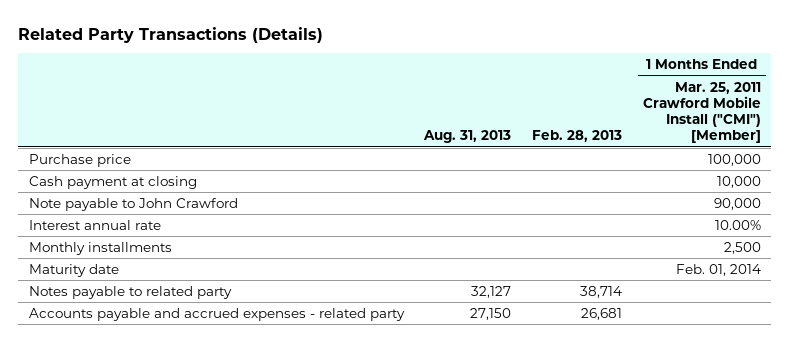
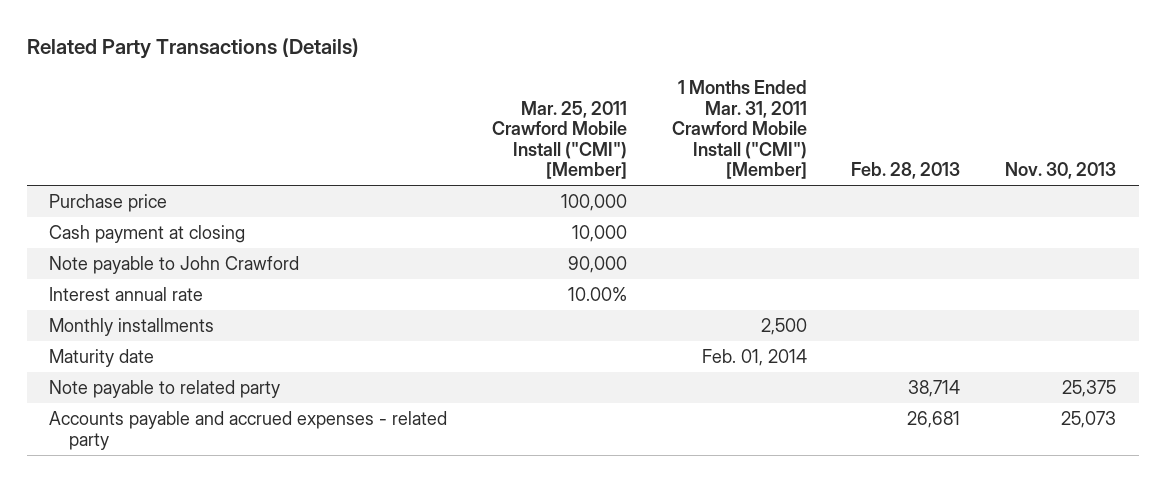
- | Aug. 31, 2013 | Feb. 28, 2013 | 1 Months Ended Mar. 25, 2011 Crawford Mobile Install ("CMI") [Member]
+ | Mar. 25, 2011 Crawford Mobile Install ("CMI") [Member] | 1 Months Ended Mar. 31, 2011 Crawford Mobile Install ("CMI") [Member] | Feb. 28, 2013 | Nov. 30, 2013
- Notes payable to related party | 32,127 | 38,714 |
+ Note payable to related party | | | 38,714 | 25,375

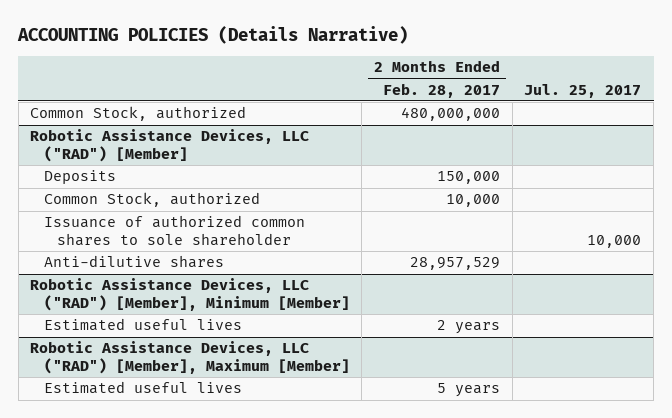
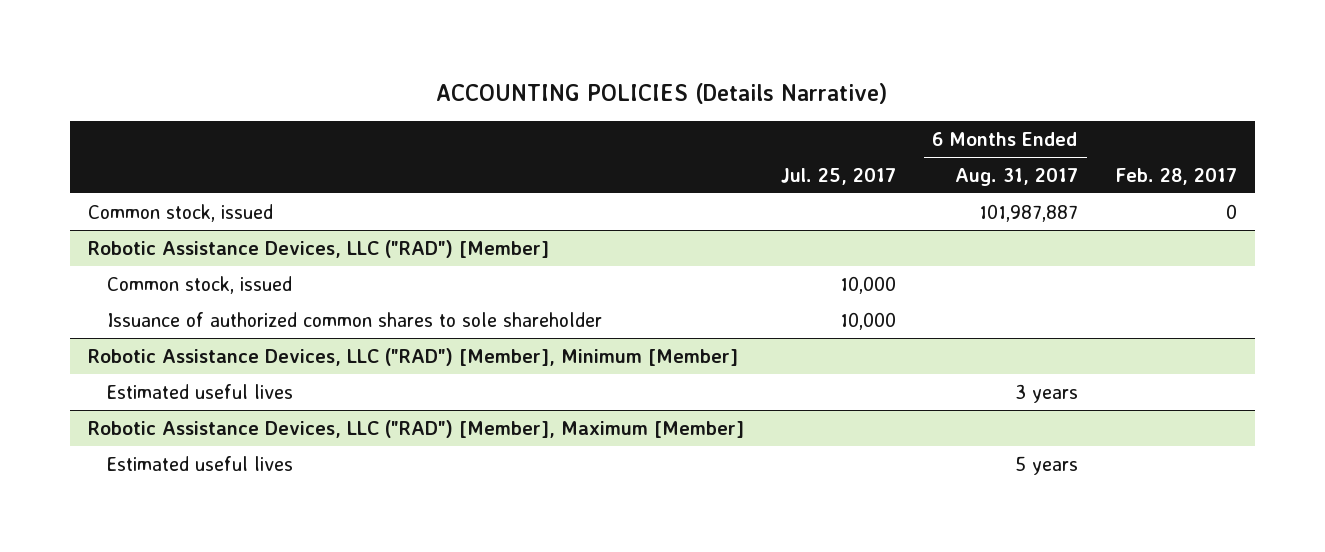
- | 2 Months Ended Feb. 28, 2017 | Jul. 25, 2017
+ | Jul. 25, 2017 | 6 Months Ended Aug. 31, 2017 | Feb. 28, 2017
- Common Stock, authorized | 480,000,000 |
+ Common stock, issued | | 101,987,887 | 0
@ Robotic Assistance Devices, LLC ("RAD") [Member]
- Deposits | 150,000 |
- Common Stock, authorized | 10,000 |
+ Common stock, issued | 10,000 | |
- Anti-dilutive shares | 28,957,529 |

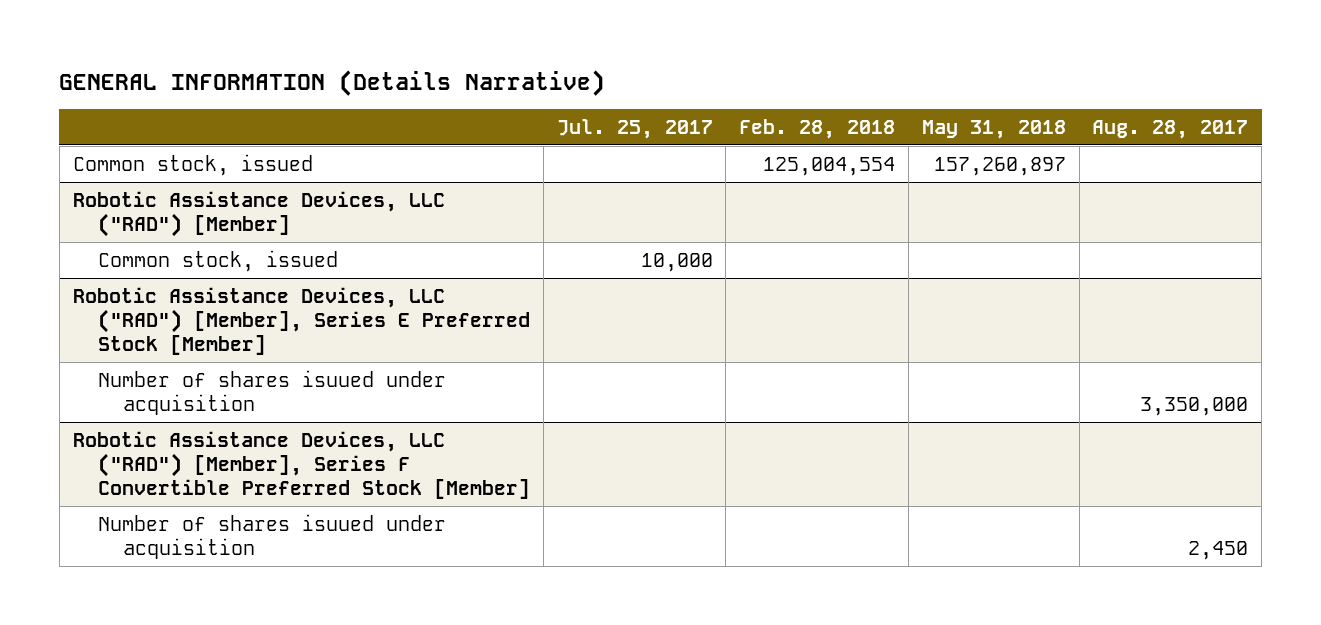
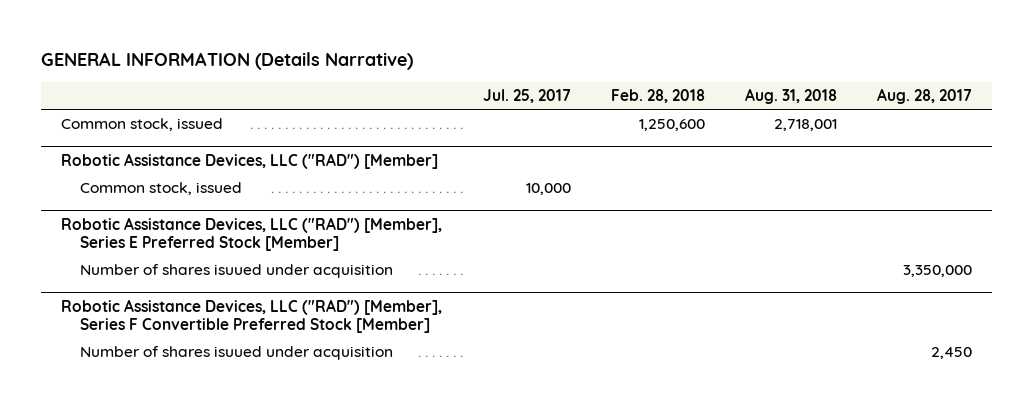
- | Jul. 25, 2017 | Feb. 28, 2018 | May 31, 2018 | Aug. 28, 2017
+ | Jul. 25, 2017 | Feb. 28, 2018 | Aug. 31, 2018 | Aug. 28, 2017
- Common stock, issued | | 125,004,554 | 157,260,897 |
+ Common stock, issued | | 1,250,600 | 2,718,001 |

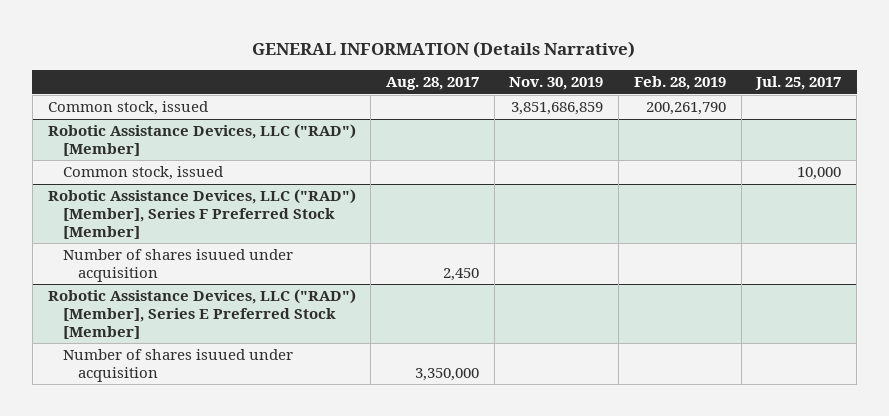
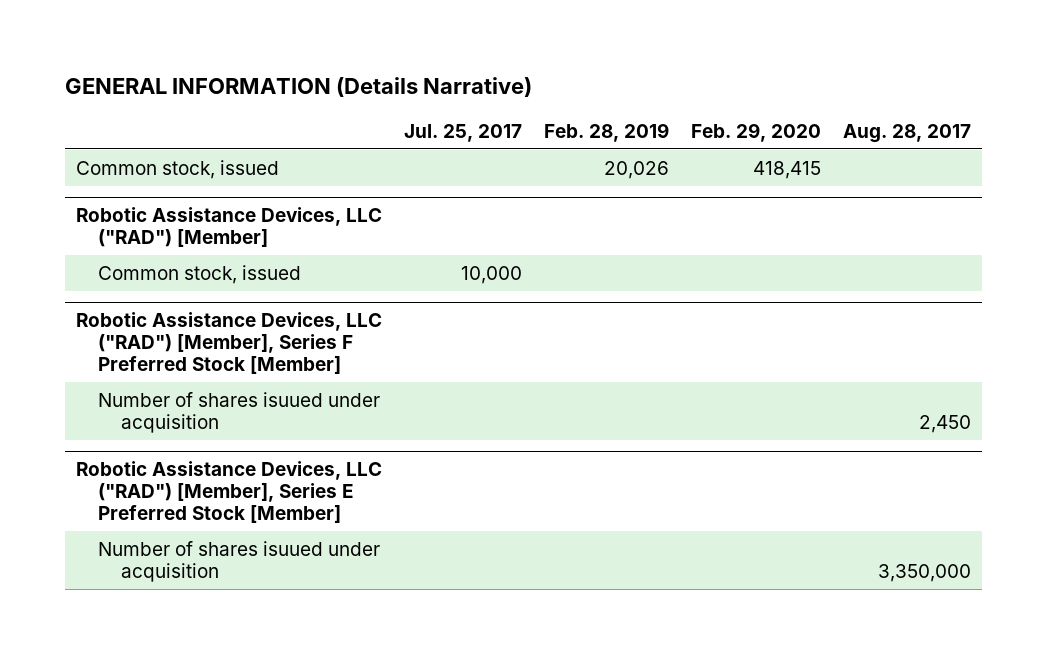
- | Aug. 28, 2017 | Nov. 30, 2019 | Feb. 28, 2019 | Jul. 25, 2017
+ | Jul. 25, 2017 | Feb. 28, 2019 | Feb. 29, 2020 | Aug. 28, 2017
- Common stock, issued | | 3,851,686,859 | 200,261,790 |
+ Common stock, issued | | 20,026 | 418,415 |

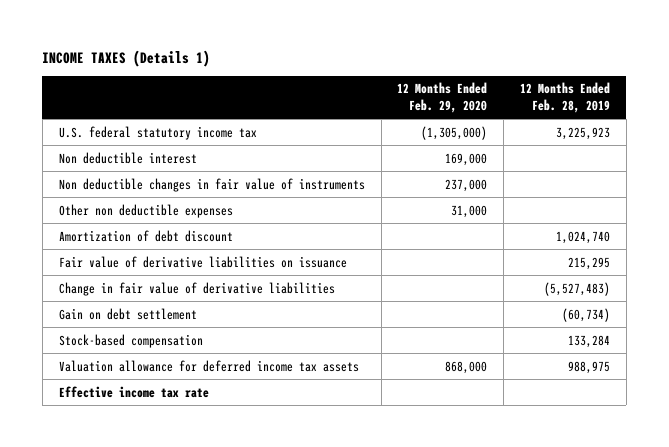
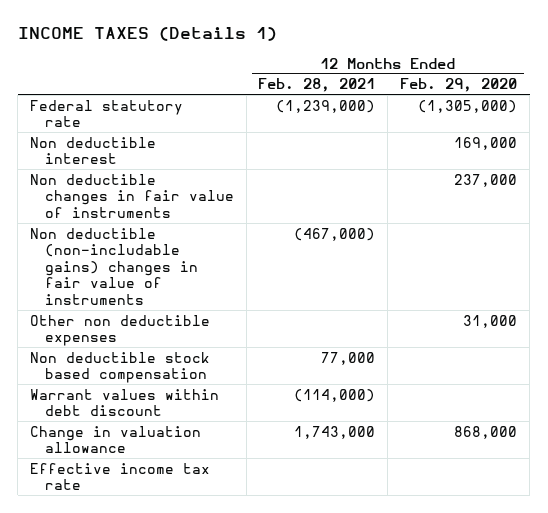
- | 12 Months Ended Feb. 29, 2020 | 12 Months Ended Feb. 28, 2019
+ | 12 Months Ended Feb. 28, 2021 | 12 Months Ended Feb. 29, 2020
- U.S. federal statutory income tax | (1,305,000) | 3,225,923
+ Federal statutory rate | (1,239,000) | (1,305,000)
+ Non deductible (non-includable gains) changes in fair value of instruments | (467,000) |
- Amortization of debt discount | | 1,024,740
- Fair value of derivative liabilities on issuance | | 215,295
- Change in fair value of derivative liabilities | | (5,527,483)
- Gain on debt settlement | | (60,734)
- Stock-based compensation | | 133,284
- Valuation allowance for deferred income tax assets | 868,000 | 988,975
+ Non deductible stock based compensation | 77,000 |
+ Warrant values within debt discount | (114,000) |
+ Change in valuation allowance | 1,743,000 | 868,000

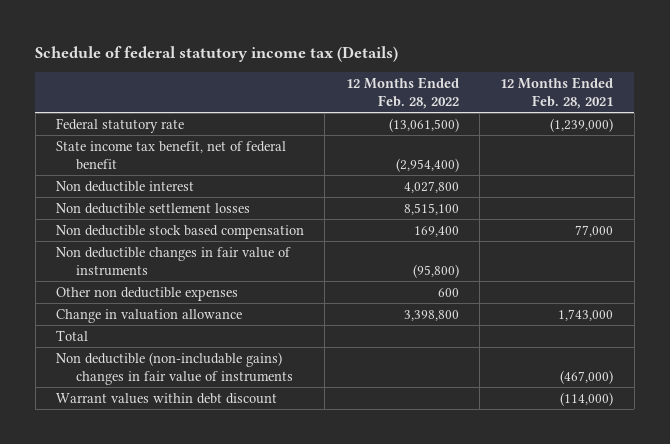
- INCOME TAXES (Details 1)
+ Schedule of federal statutory income tax (Details)
- | 12 Months Ended Feb. 28, 2021 | 12 Months Ended Feb. 29, 2020
+ | 12 Months Ended Feb. 28, 2022 | 12 Months Ended Feb. 28, 2021
+ State income tax benefit, net of federal benefit | (2,954,400) |
+ Non deductible settlement losses | 8,515,100 |
moved up: Non deductible stock based compensation | 169,400 | 77,000
- Effective income tax rate
+ Total
moved down: Non deductible (non-includable gains) changes in fair value of instruments | | (467,000)
moved down: Warrant values within debt discount | | (114,000)

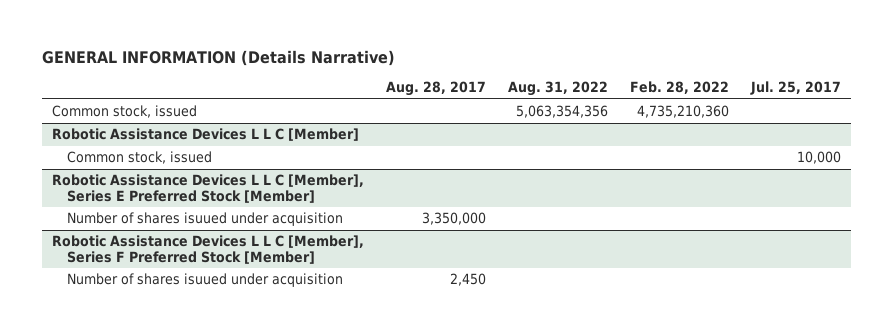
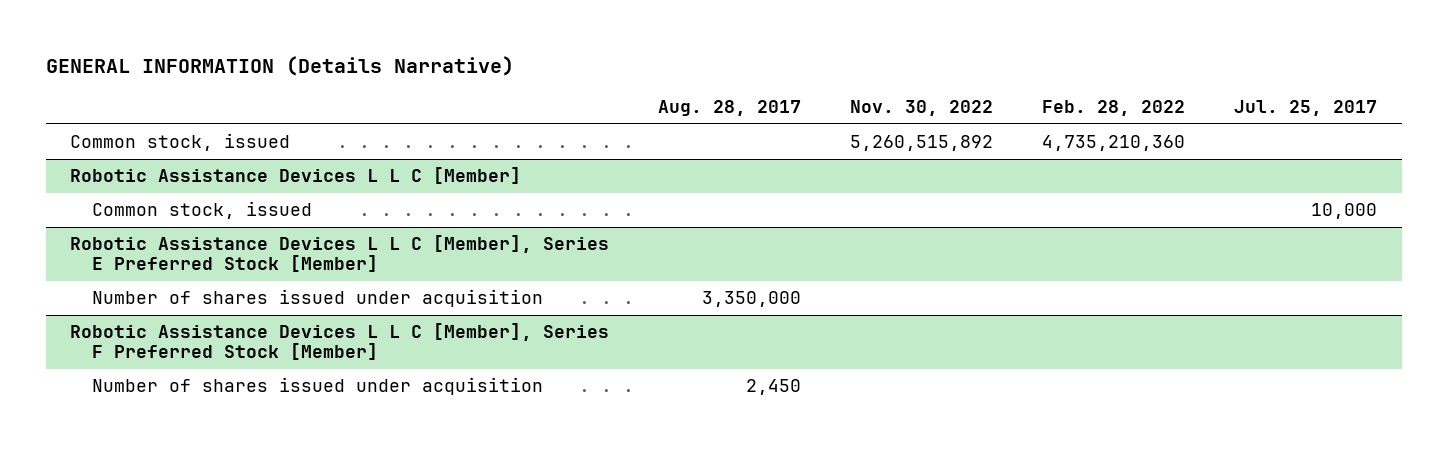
- | Aug. 28, 2017 | Aug. 31, 2022 | Feb. 28, 2022 | Jul. 25, 2017
+ | Aug. 28, 2017 | Nov. 30, 2022 | Feb. 28, 2022 | Jul. 25, 2017
@ Robotic Assistance Devices L L C [Member], Series E Preferred Stock [Member]
- Number of shares isuued under acquisition | 3,350,000 | | |
+ Number of shares issued under acquisition | 3,350,000 | | |
@ Robotic Assistance Devices L L C [Member], Series F Preferred Stock [Member]
- Number of shares isuued under acquisition | 2,450 | | |
+ Number of shares issued under acquisition | 2,450 | | |

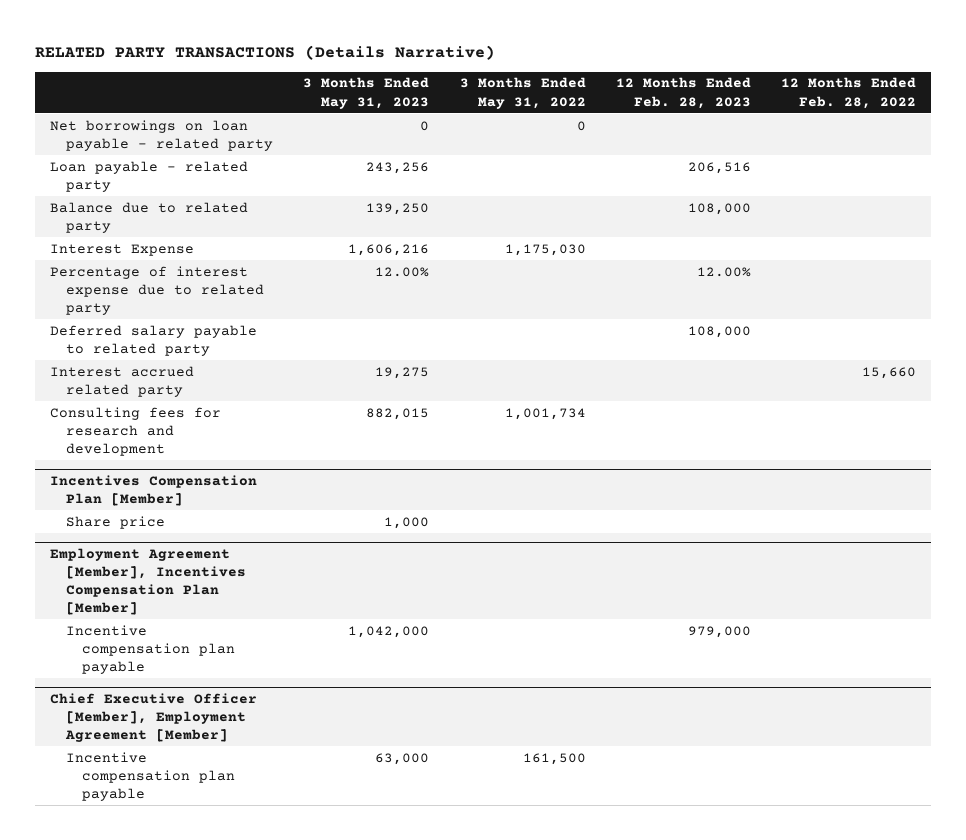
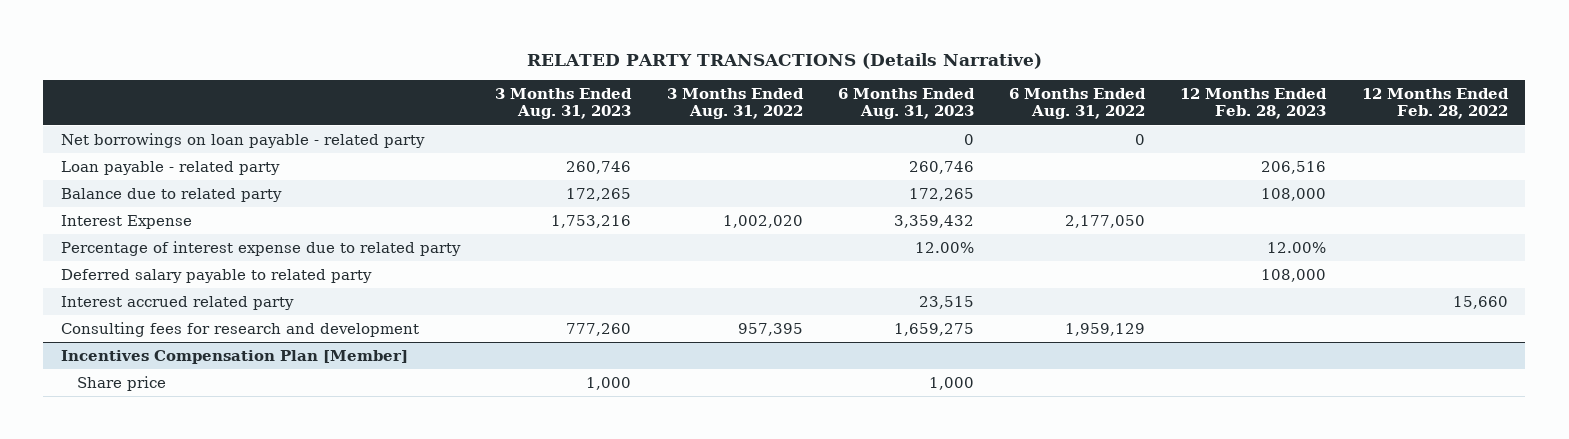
- | 3 Months Ended May 31, 2023 | 3 Months Ended May 31, 2022 | 12 Months Ended Feb. 28, 2023 | 12 Months Ended Feb. 28, 2022
+ | 3 Months Ended Aug. 31, 2023 | 3 Months Ended Aug. 31, 2022 | 6 Months Ended Aug. 31, 2023 | 6 Months Ended Aug. 31, 2022 | 12 Months Ended Feb. 28, 2023 | 12 Months Ended Feb. 28, 2022
- Employment Agreement [Member], Incentives Compensation Plan [Member]
- Incentive compensation plan payable | 1,042,000 | | 979,000 |
- Chief Executive Officer [Member], Employment Agreement [Member]
- Incentive compensation plan payable | 63,000 | 161,500 | |

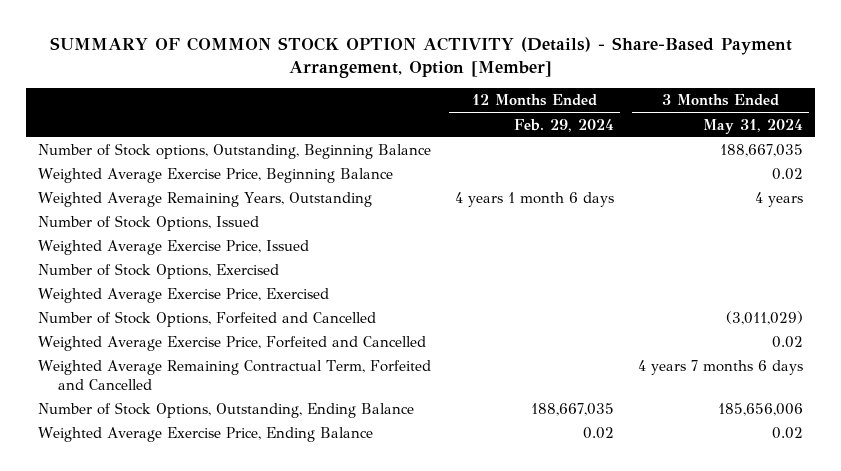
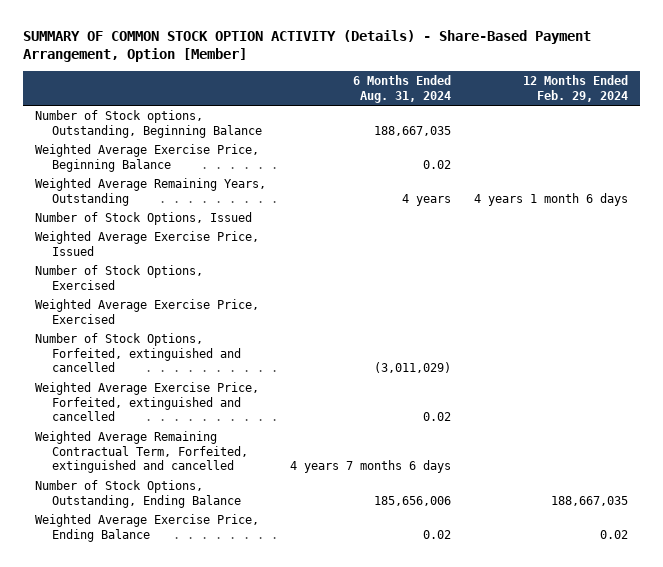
- | 12 Months Ended Feb. 29, 2024 | 3 Months Ended May 31, 2024
+ | 6 Months Ended Aug. 31, 2024 | 12 Months Ended Feb. 29, 2024
- Number of Stock Options, Forfeited and Cancelled | | (3,011,029)
- Weighted Average Exercise Price, Forfeited and Cancelled | | 0.02
- Weighted Average Remaining Contractual Term, Forfeited and Cancelled | | 4 years 7 months 6 days
+ Number of Stock Options, Forfeited, extinguished and cancelled | (3,011,029) |
+ Weighted Average Exercise Price, Forfeited, extinguished and cancelled | 0.02 |
+ Weighted Average Remaining Contractual Term, Forfeited, extinguished and cancelled | 4 years 7 months 6 days |

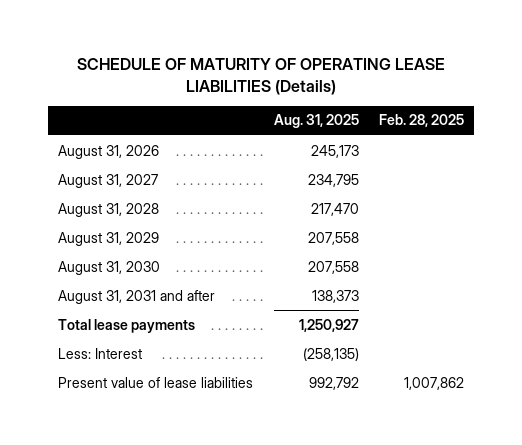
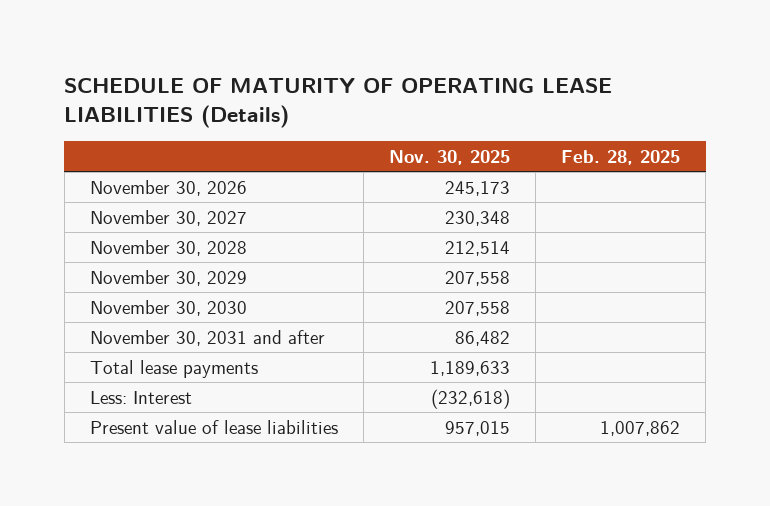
- | Aug. 31, 2025 | Feb. 28, 2025
+ | Nov. 30, 2025 | Feb. 28, 2025
- August 31, 2026 | 245,173 |
- August 31, 2027 | 234,795 |
- August 31, 2028 | 217,470 |
- August 31, 2029 | 207,558 |
- August 31, 2030 | 207,558 |
- August 31, 2031 and after | 138,373 |
+ November 30, 2026 | 245,173 |
+ November 30, 2027 | 230,348 |
+ November 30, 2028 | 212,514 |
+ November 30, 2029 | 207,558 |
+ November 30, 2030 | 207,558 |
+ November 30, 2031 and after | 86,482 |

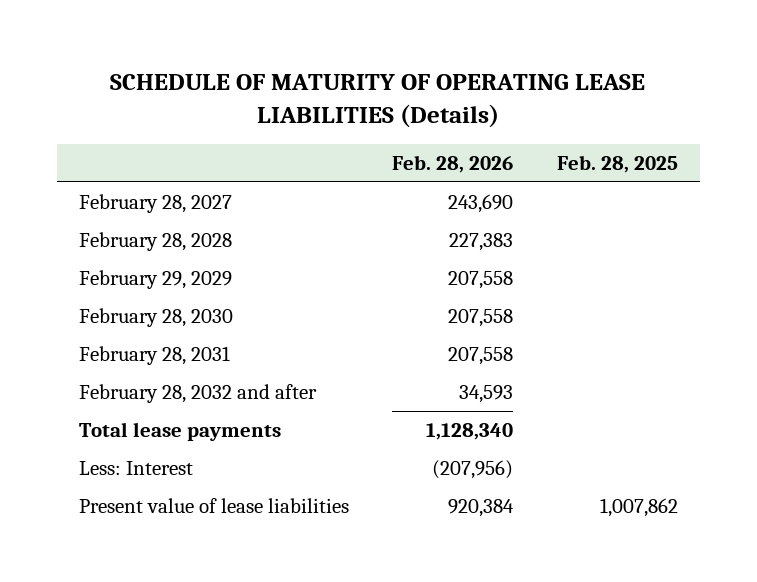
- | Nov. 30, 2025 | Feb. 28, 2025
+ | Feb. 28, 2026 | Feb. 28, 2025
- November 30, 2026 | 245,173 |
- November 30, 2027 | 230,348 |
- November 30, 2028 | 212,514 |
- November 30, 2029 | 207,558 |
- November 30, 2030 | 207,558 |
- November 30, 2031 and after | 86,482 |
+ February 28, 2027 | 243,690 |
+ February 28, 2028 | 227,383 |
+ February 29, 2029 | 207,558 |
+ February 28, 2030 | 207,558 |
+ February 28, 2031 | 207,558 |
+ February 28, 2032 and after | 34,593 |

